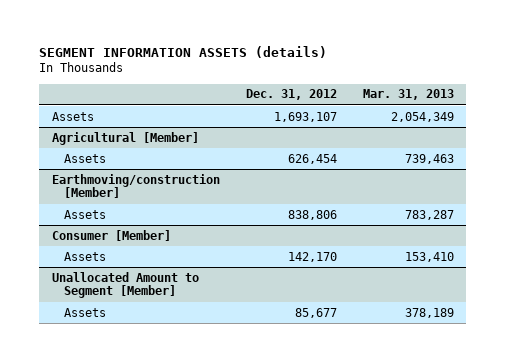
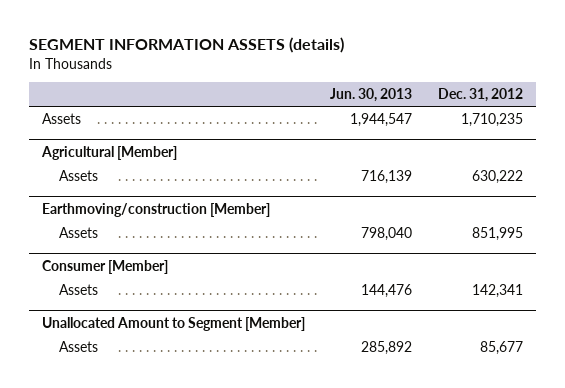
- | Dec. 31, 2012 | Mar. 31, 2013
+ | Jun. 30, 2013 | Dec. 31, 2012
- Assets | 1,693,107 | 2,054,349
+ Assets | 1,944,547 | 1,710,235
@ Agricultural [Member]
- Assets | 626,454 | 739,463
+ Assets | 716,139 | 630,222
@ Earthmoving/construction [Member]
- Assets | 838,806 | 783,287
+ Assets | 798,040 | 851,995
@ Consumer [Member]
- Assets | 142,170 | 153,410
+ Assets | 144,476 | 142,341

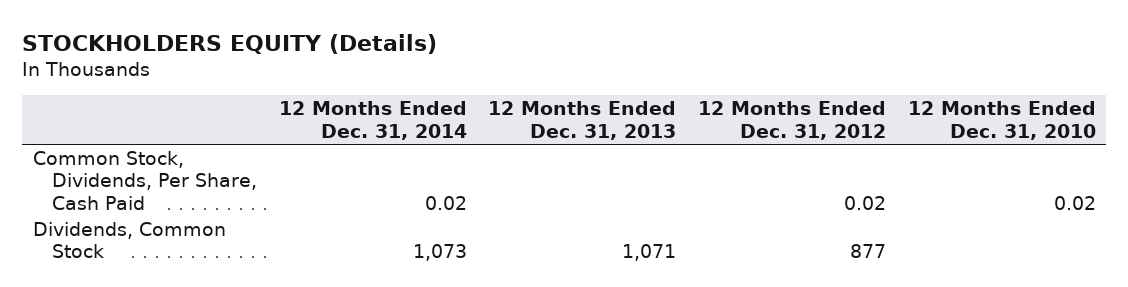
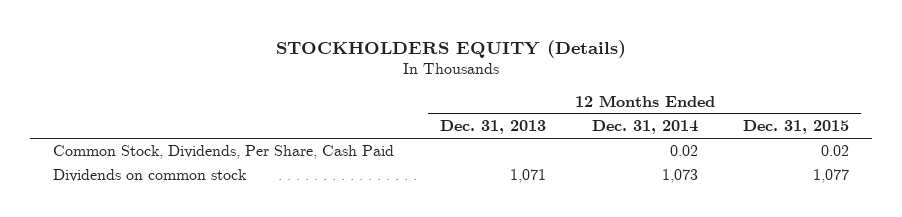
- | 12 Months Ended Dec. 31, 2014 | 12 Months Ended Dec. 31, 2013 | 12 Months Ended Dec. 31, 2012 | 12 Months Ended Dec. 31, 2010
+ | 12 Months Ended Dec. 31, 2013 | 12 Months Ended Dec. 31, 2014 | 12 Months Ended Dec. 31, 2015
- Dividends, Common Stock | 1,073 | 1,071 | 877 |
+ Dividends on common stock | 1,071 | 1,073 | 1,077

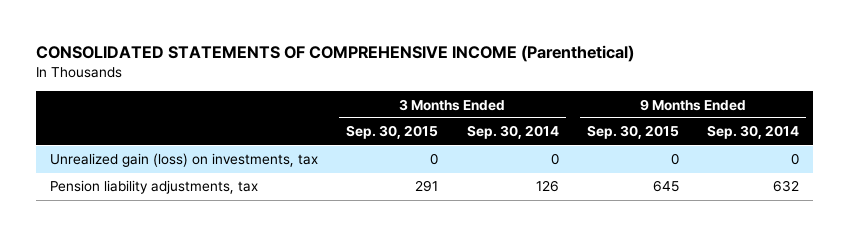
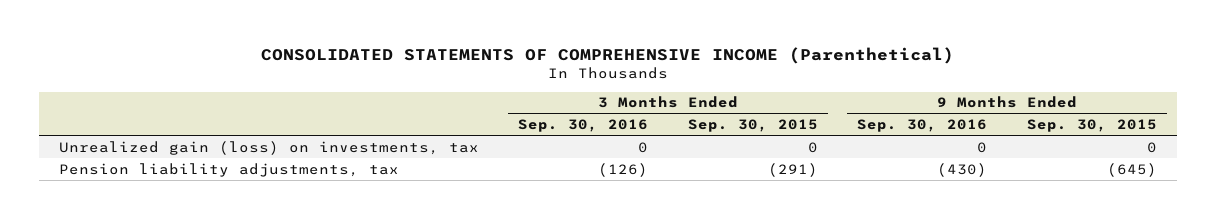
- | 3 Months Ended Sep. 30, 2015 | 3 Months Ended Sep. 30, 2014 | 9 Months Ended Sep. 30, 2015 | 9 Months Ended Sep. 30, 2014
+ | 3 Months Ended Sep. 30, 2016 | 3 Months Ended Sep. 30, 2015 | 9 Months Ended Sep. 30, 2016 | 9 Months Ended Sep. 30, 2015
- Pension liability adjustments, tax | 291 | 126 | 645 | 632
+ Pension liability adjustments, tax | (126) | (291) | (430) | (645)

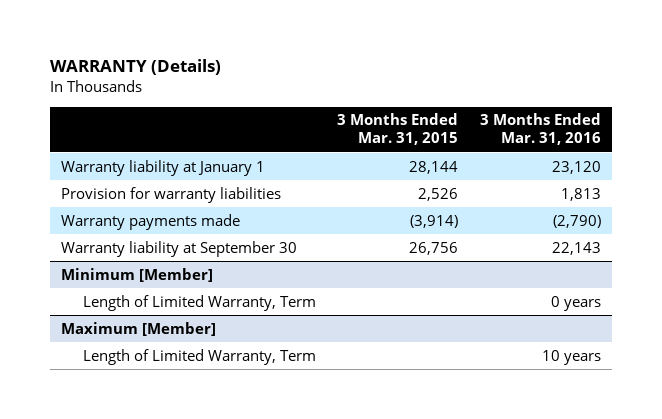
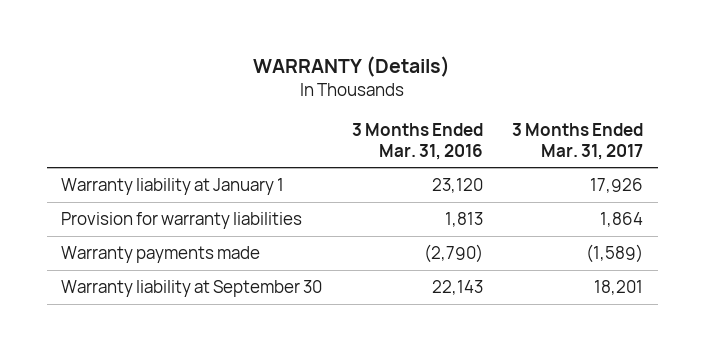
- | 3 Months Ended Mar. 31, 2015 | 3 Months Ended Mar. 31, 2016
+ | 3 Months Ended Mar. 31, 2016 | 3 Months Ended Mar. 31, 2017
- Minimum [Member]
- Length of Limited Warranty, Term | | 0 years
- Maximum [Member]
- Length of Limited Warranty, Term | | 10 years

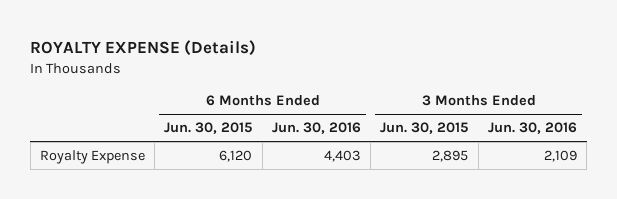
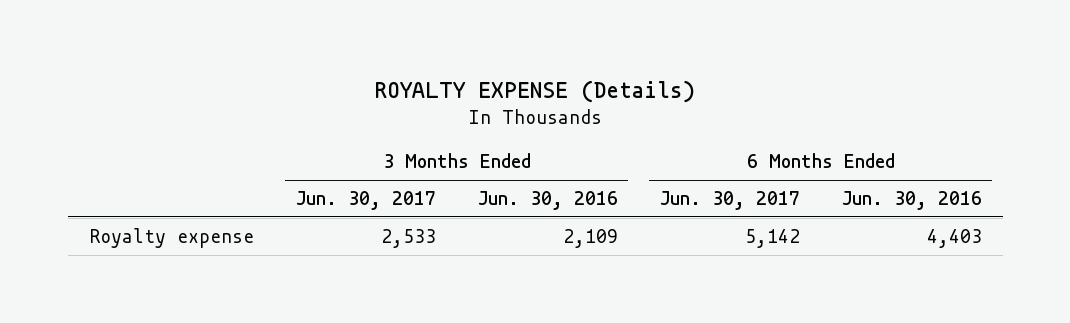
- | 6 Months Ended Jun. 30, 2015 | 6 Months Ended Jun. 30, 2016 | 3 Months Ended Jun. 30, 2015 | 3 Months Ended Jun. 30, 2016
+ | 3 Months Ended Jun. 30, 2017 | 3 Months Ended Jun. 30, 2016 | 6 Months Ended Jun. 30, 2017 | 6 Months Ended Jun. 30, 2016
- Royalty Expense | 6,120 | 4,403 | 2,895 | 2,109
+ Royalty expense | 2,533 | 2,109 | 5,142 | 4,403

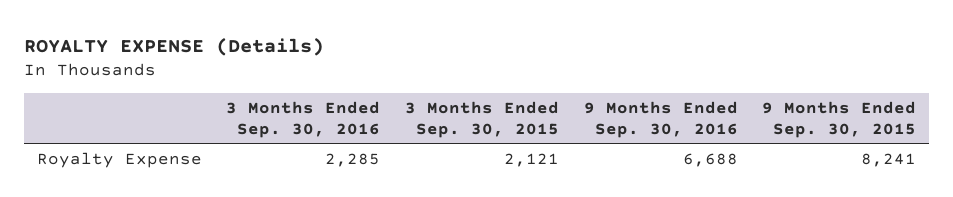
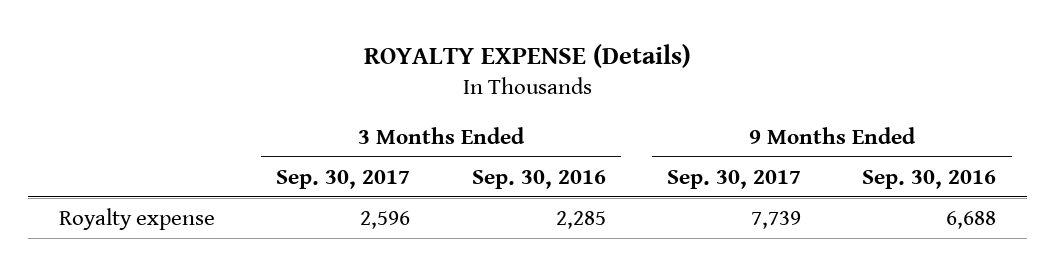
- | 3 Months Ended Sep. 30, 2016 | 3 Months Ended Sep. 30, 2015 | 9 Months Ended Sep. 30, 2016 | 9 Months Ended Sep. 30, 2015
+ | 3 Months Ended Sep. 30, 2017 | 3 Months Ended Sep. 30, 2016 | 9 Months Ended Sep. 30, 2017 | 9 Months Ended Sep. 30, 2016
- Royalty Expense | 2,285 | 2,121 | 6,688 | 8,241
+ Royalty expense | 2,596 | 2,285 | 7,739 | 6,688

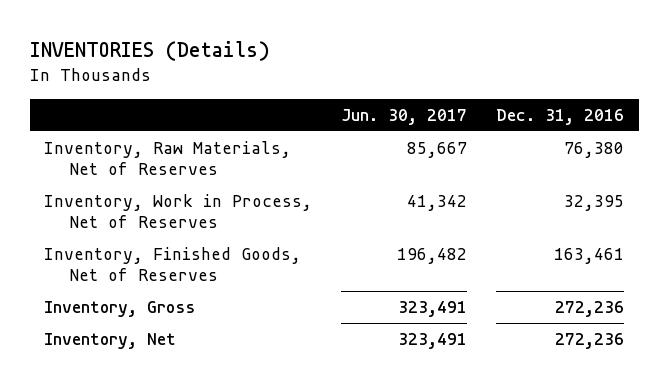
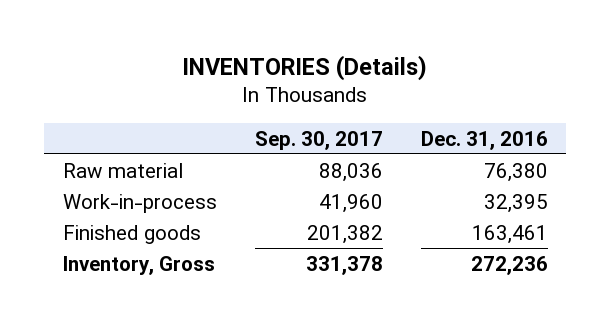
- | Jun. 30, 2017 | Dec. 31, 2016
+ | Sep. 30, 2017 | Dec. 31, 2016
- Inventory, Raw Materials, Net of Reserves | 85,667 | 76,380
- Inventory, Work in Process, Net of Reserves | 41,342 | 32,395
- Inventory, Finished Goods, Net of Reserves | 196,482 | 163,461
+ Raw material | 88,036 | 76,380
+ Work-in-process | 41,960 | 32,395
+ Finished goods | 201,382 | 163,461
- Inventory, Net | 323,491 | 272,236

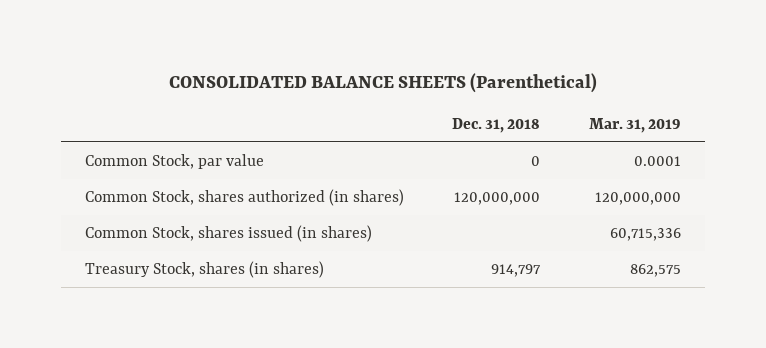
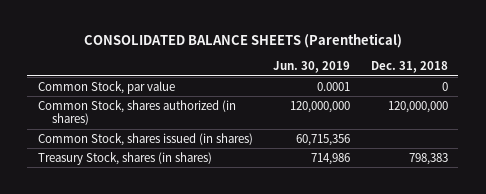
- | Dec. 31, 2018 | Mar. 31, 2019
+ | Jun. 30, 2019 | Dec. 31, 2018
- Treasury Stock, shares (in shares) | 914,797 | 862,575
+ Treasury Stock, shares (in shares) | 714,986 | 798,383

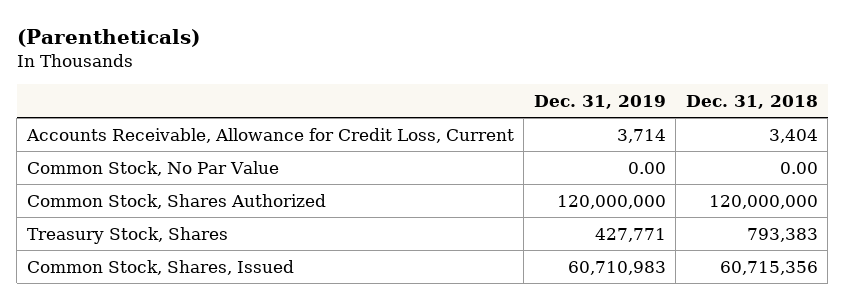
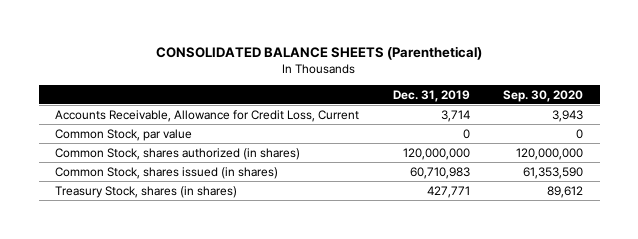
- (Parentheticals)
+ CONSOLIDATED BALANCE SHEETS (Parenthetical)
- | Dec. 31, 2019 | Dec. 31, 2018
+ | Dec. 31, 2019 | Sep. 30, 2020
- Common Stock, No Par Value | 0.00 | 0.00
- Common Stock, Shares Authorized | 120,000,000 | 120,000,000
- Treasury Stock, Shares | 427,771 | 793,383
- Common Stock, Shares, Issued | 60,710,983 | 60,715,356
+ Common Stock, par value | 0 | 0
+ Common Stock, shares authorized (in shares) | 120,000,000 | 120,000,000
+ Common Stock, shares issued (in shares) | 60,710,983 | 61,353,590
+ Treasury Stock, shares (in shares) | 427,771 | 89,612

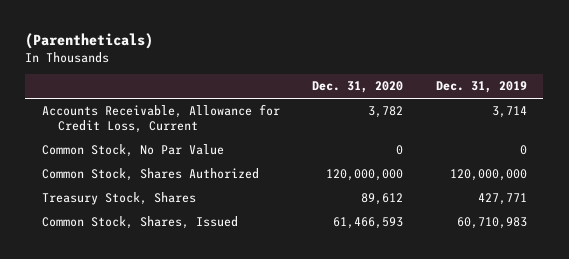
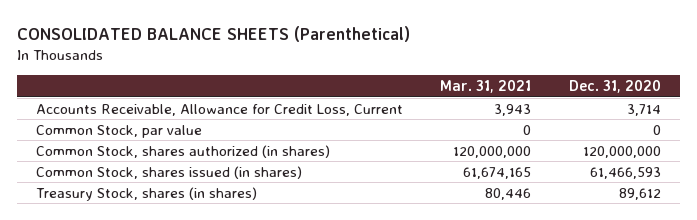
- (Parentheticals)
+ CONSOLIDATED BALANCE SHEETS (Parenthetical)
- | Dec. 31, 2020 | Dec. 31, 2019
+ | Mar. 31, 2021 | Dec. 31, 2020
- Accounts Receivable, Allowance for Credit Loss, Current | 3,782 | 3,714
- Common Stock, No Par Value | 0 | 0
- Common Stock, Shares Authorized | 120,000,000 | 120,000,000
- Treasury Stock, Shares | 89,612 | 427,771
- Common Stock, Shares, Issued | 61,466,593 | 60,710,983
+ Accounts Receivable, Allowance for Credit Loss, Current | 3,943 | 3,714
+ Common Stock, par value | 0 | 0
+ Common Stock, shares authorized (in shares) | 120,000,000 | 120,000,000
+ Common Stock, shares issued (in shares) | 61,674,165 | 61,466,593
+ Treasury Stock, shares (in shares) | 80,446 | 89,612

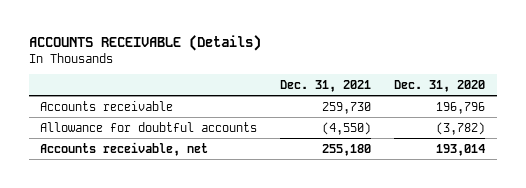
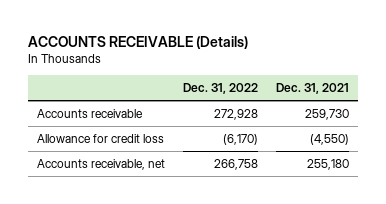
- | Dec. 31, 2021 | Dec. 31, 2020
+ | Dec. 31, 2022 | Dec. 31, 2021
- Allowance for doubtful accounts | (4,550) | (3,782)
+ Allowance for credit loss | (6,170) | (4,550)

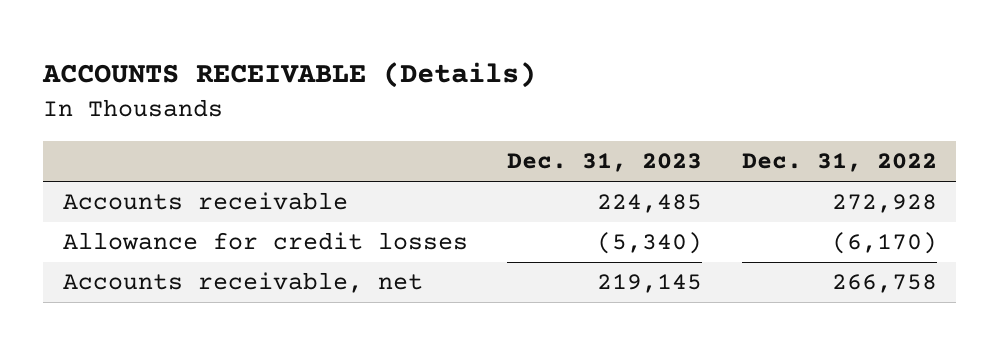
- | Dec. 31, 2022 | Dec. 31, 2021
+ | Dec. 31, 2023 | Dec. 31, 2022
- Allowance for credit loss | (6,170) | (4,550)
+ Allowance for credit losses | (5,340) | (6,170)

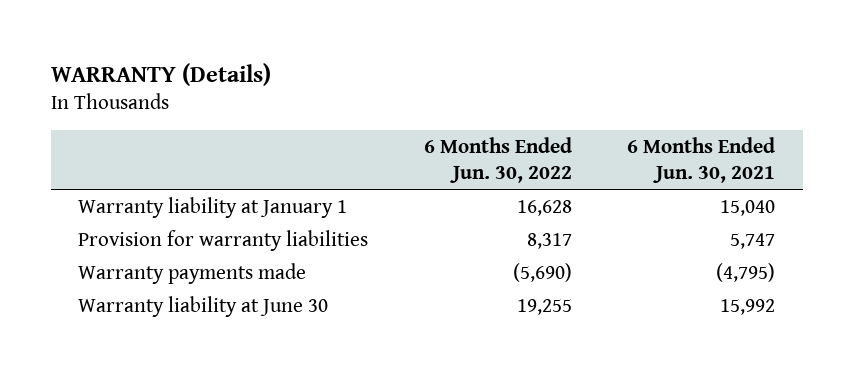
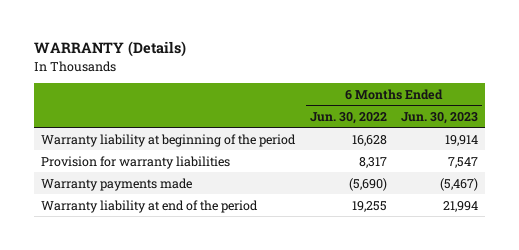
- | 6 Months Ended Jun. 30, 2022 | 6 Months Ended Jun. 30, 2021
+ | 6 Months Ended Jun. 30, 2022 | 6 Months Ended Jun. 30, 2023
- Warranty liability at January 1 | 16,628 | 15,040
+ Warranty liability at beginning of the period | 16,628 | 19,914
- Warranty liability at June 30 | 19,255 | 15,992
+ Warranty liability at end of the period | 19,255 | 21,994

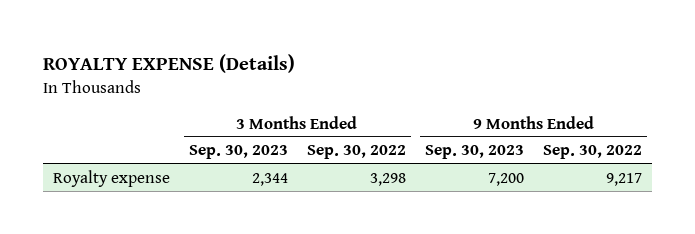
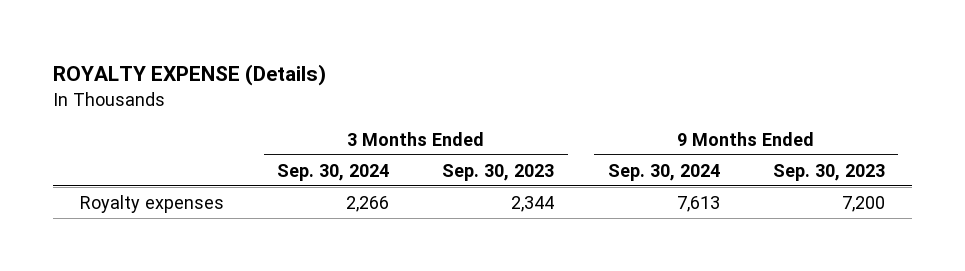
- | 3 Months Ended Sep. 30, 2023 | 3 Months Ended Sep. 30, 2022 | 9 Months Ended Sep. 30, 2023 | 9 Months Ended Sep. 30, 2022
+ | 3 Months Ended Sep. 30, 2024 | 3 Months Ended Sep. 30, 2023 | 9 Months Ended Sep. 30, 2024 | 9 Months Ended Sep. 30, 2023
- Royalty expense | 2,344 | 3,298 | 7,200 | 9,217
+ Royalty expenses | 2,266 | 2,344 | 7,613 | 7,200

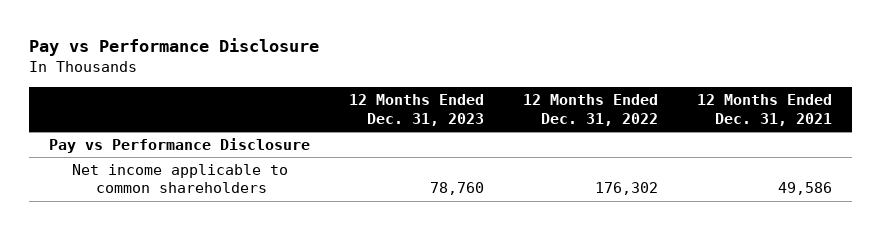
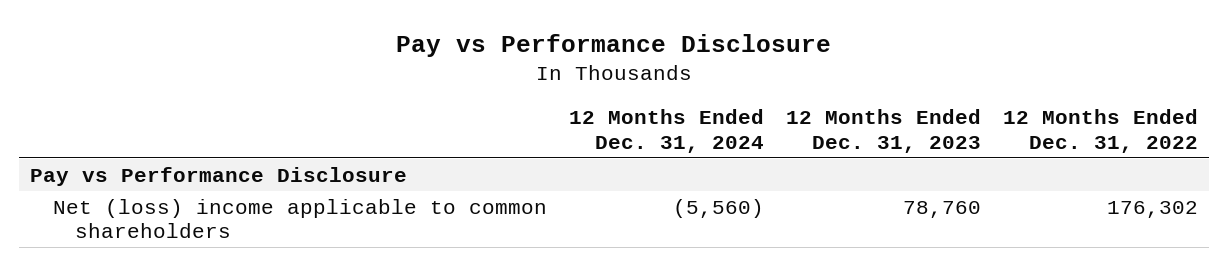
- | 12 Months Ended Dec. 31, 2023 | 12 Months Ended Dec. 31, 2022 | 12 Months Ended Dec. 31, 2021
+ | 12 Months Ended Dec. 31, 2024 | 12 Months Ended Dec. 31, 2023 | 12 Months Ended Dec. 31, 2022
- Net income applicable to common shareholders | 78,760 | 176,302 | 49,586
+ Net (loss) income applicable to common shareholders | (5,560) | 78,760 | 176,302

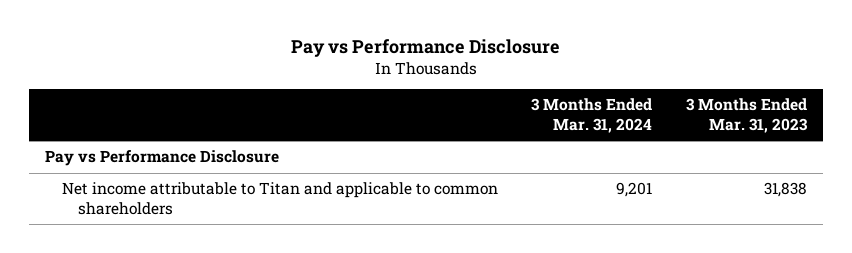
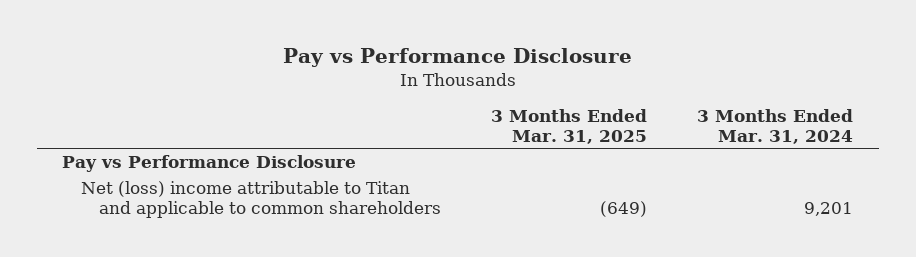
- | 3 Months Ended Mar. 31, 2024 | 3 Months Ended Mar. 31, 2023
+ | 3 Months Ended Mar. 31, 2025 | 3 Months Ended Mar. 31, 2024
- Net income attributable to Titan and applicable to common shareholders | 9,201 | 31,838
+ Net (loss) income attributable to Titan and applicable to common shareholders | (649) | 9,201

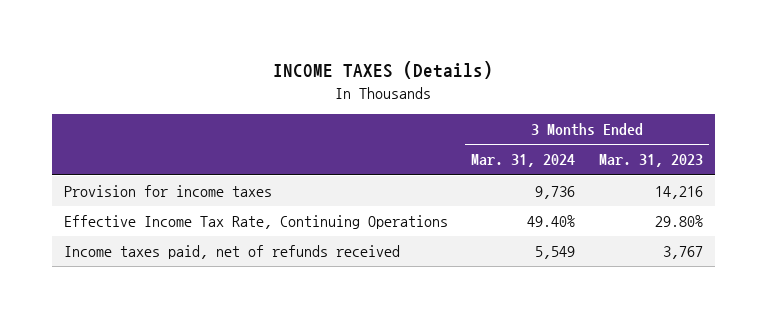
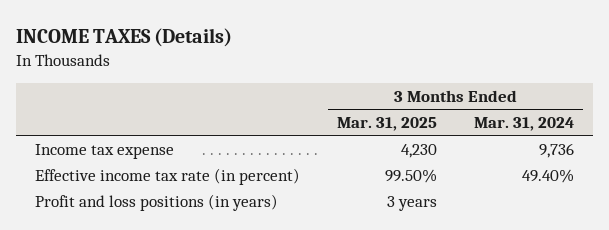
- | 3 Months Ended Mar. 31, 2024 | 3 Months Ended Mar. 31, 2023
+ | 3 Months Ended Mar. 31, 2025 | 3 Months Ended Mar. 31, 2024
- Provision for income taxes | 9,736 | 14,216
- Effective Income Tax Rate, Continuing Operations | 49.40% | 29.80%
- Income taxes paid, net of refunds received | 5,549 | 3,767
+ Income tax expense | 4,230 | 9,736
+ Effective income tax rate (in percent) | 99.50% | 49.40%
+ Profit and loss positions (in years) | 3 years |

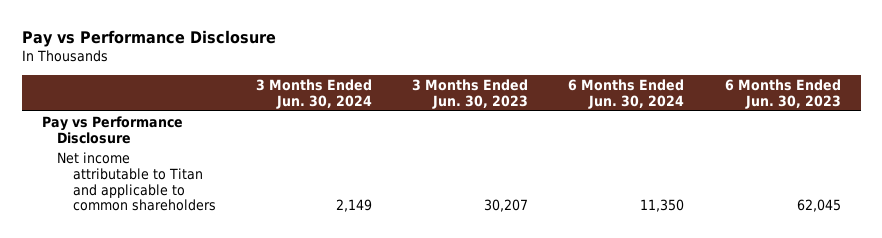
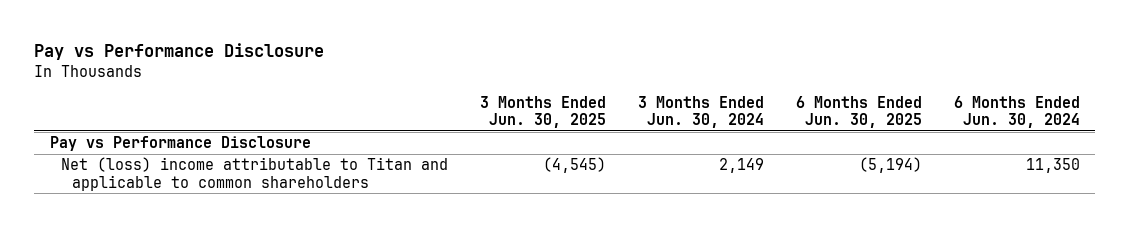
- | 3 Months Ended Jun. 30, 2024 | 3 Months Ended Jun. 30, 2023 | 6 Months Ended Jun. 30, 2024 | 6 Months Ended Jun. 30, 2023
+ | 3 Months Ended Jun. 30, 2025 | 3 Months Ended Jun. 30, 2024 | 6 Months Ended Jun. 30, 2025 | 6 Months Ended Jun. 30, 2024
- Net income attributable to Titan and applicable to common shareholders | 2,149 | 30,207 | 11,350 | 62,045
+ Net (loss) income attributable to Titan and applicable to common shareholders | (4,545) | 2,149 | (5,194) | 11,350

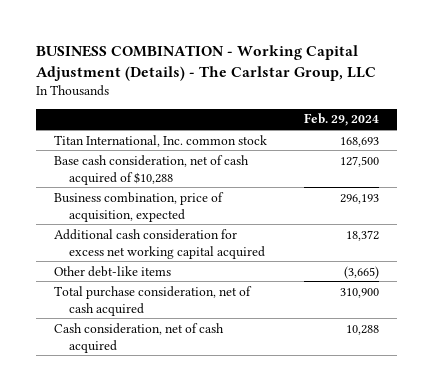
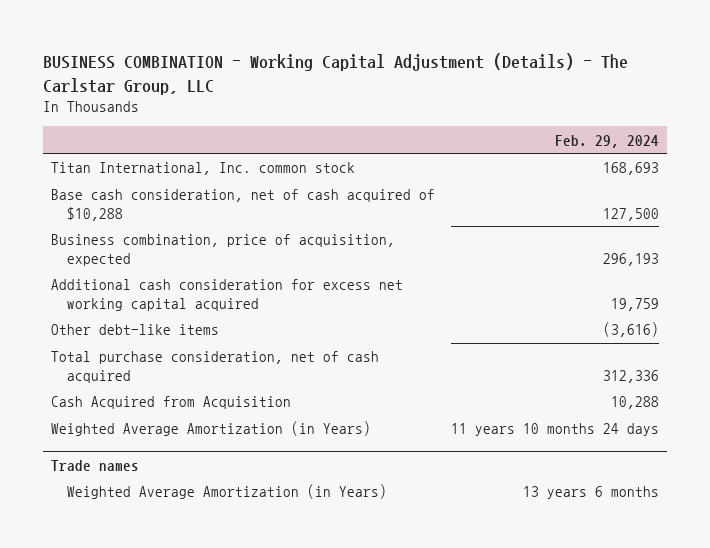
- Additional cash consideration for excess net working capital acquired | 18,372
- Other debt-like items | (3,665)
- Total purchase consideration, net of cash acquired | 310,900
- Cash consideration, net of cash acquired | 10,288
+ Additional cash consideration for excess net working capital acquired | 19,759
+ Other debt-like items | (3,616)
+ Total purchase consideration, net of cash acquired | 312,336
+ Cash Acquired from Acquisition | 10,288
+ Weighted Average Amortization (in Years) | 11 years 10 months 24 days
+ Trade names
+ Weighted Average Amortization (in Years) | 13 years 6 months

